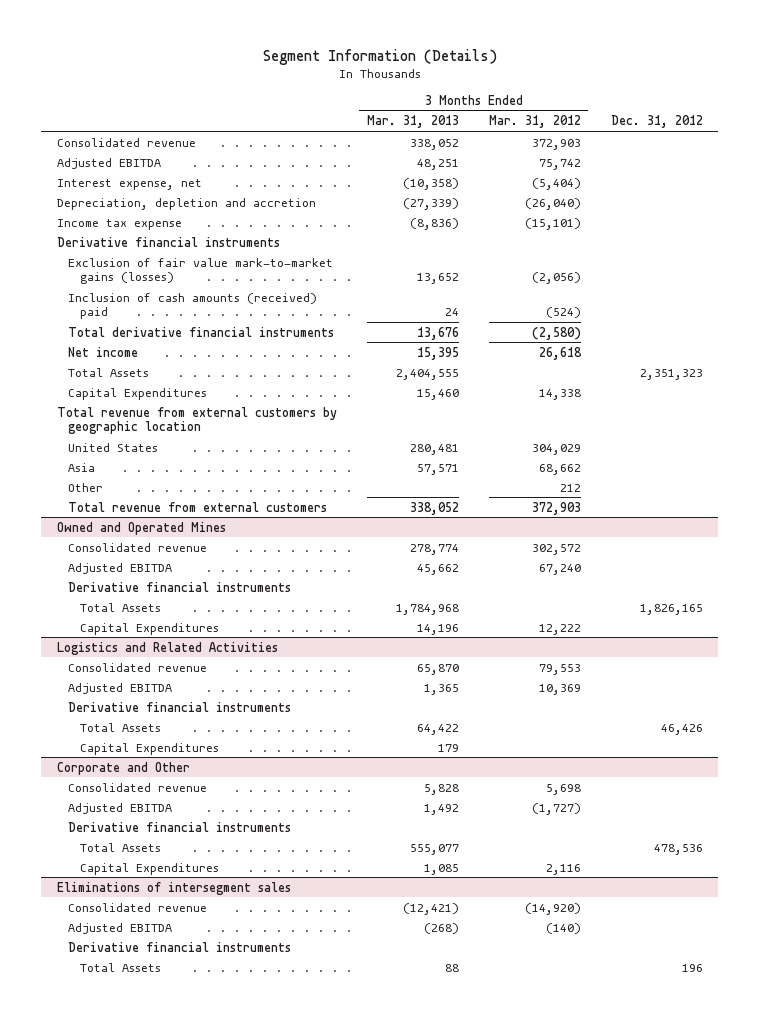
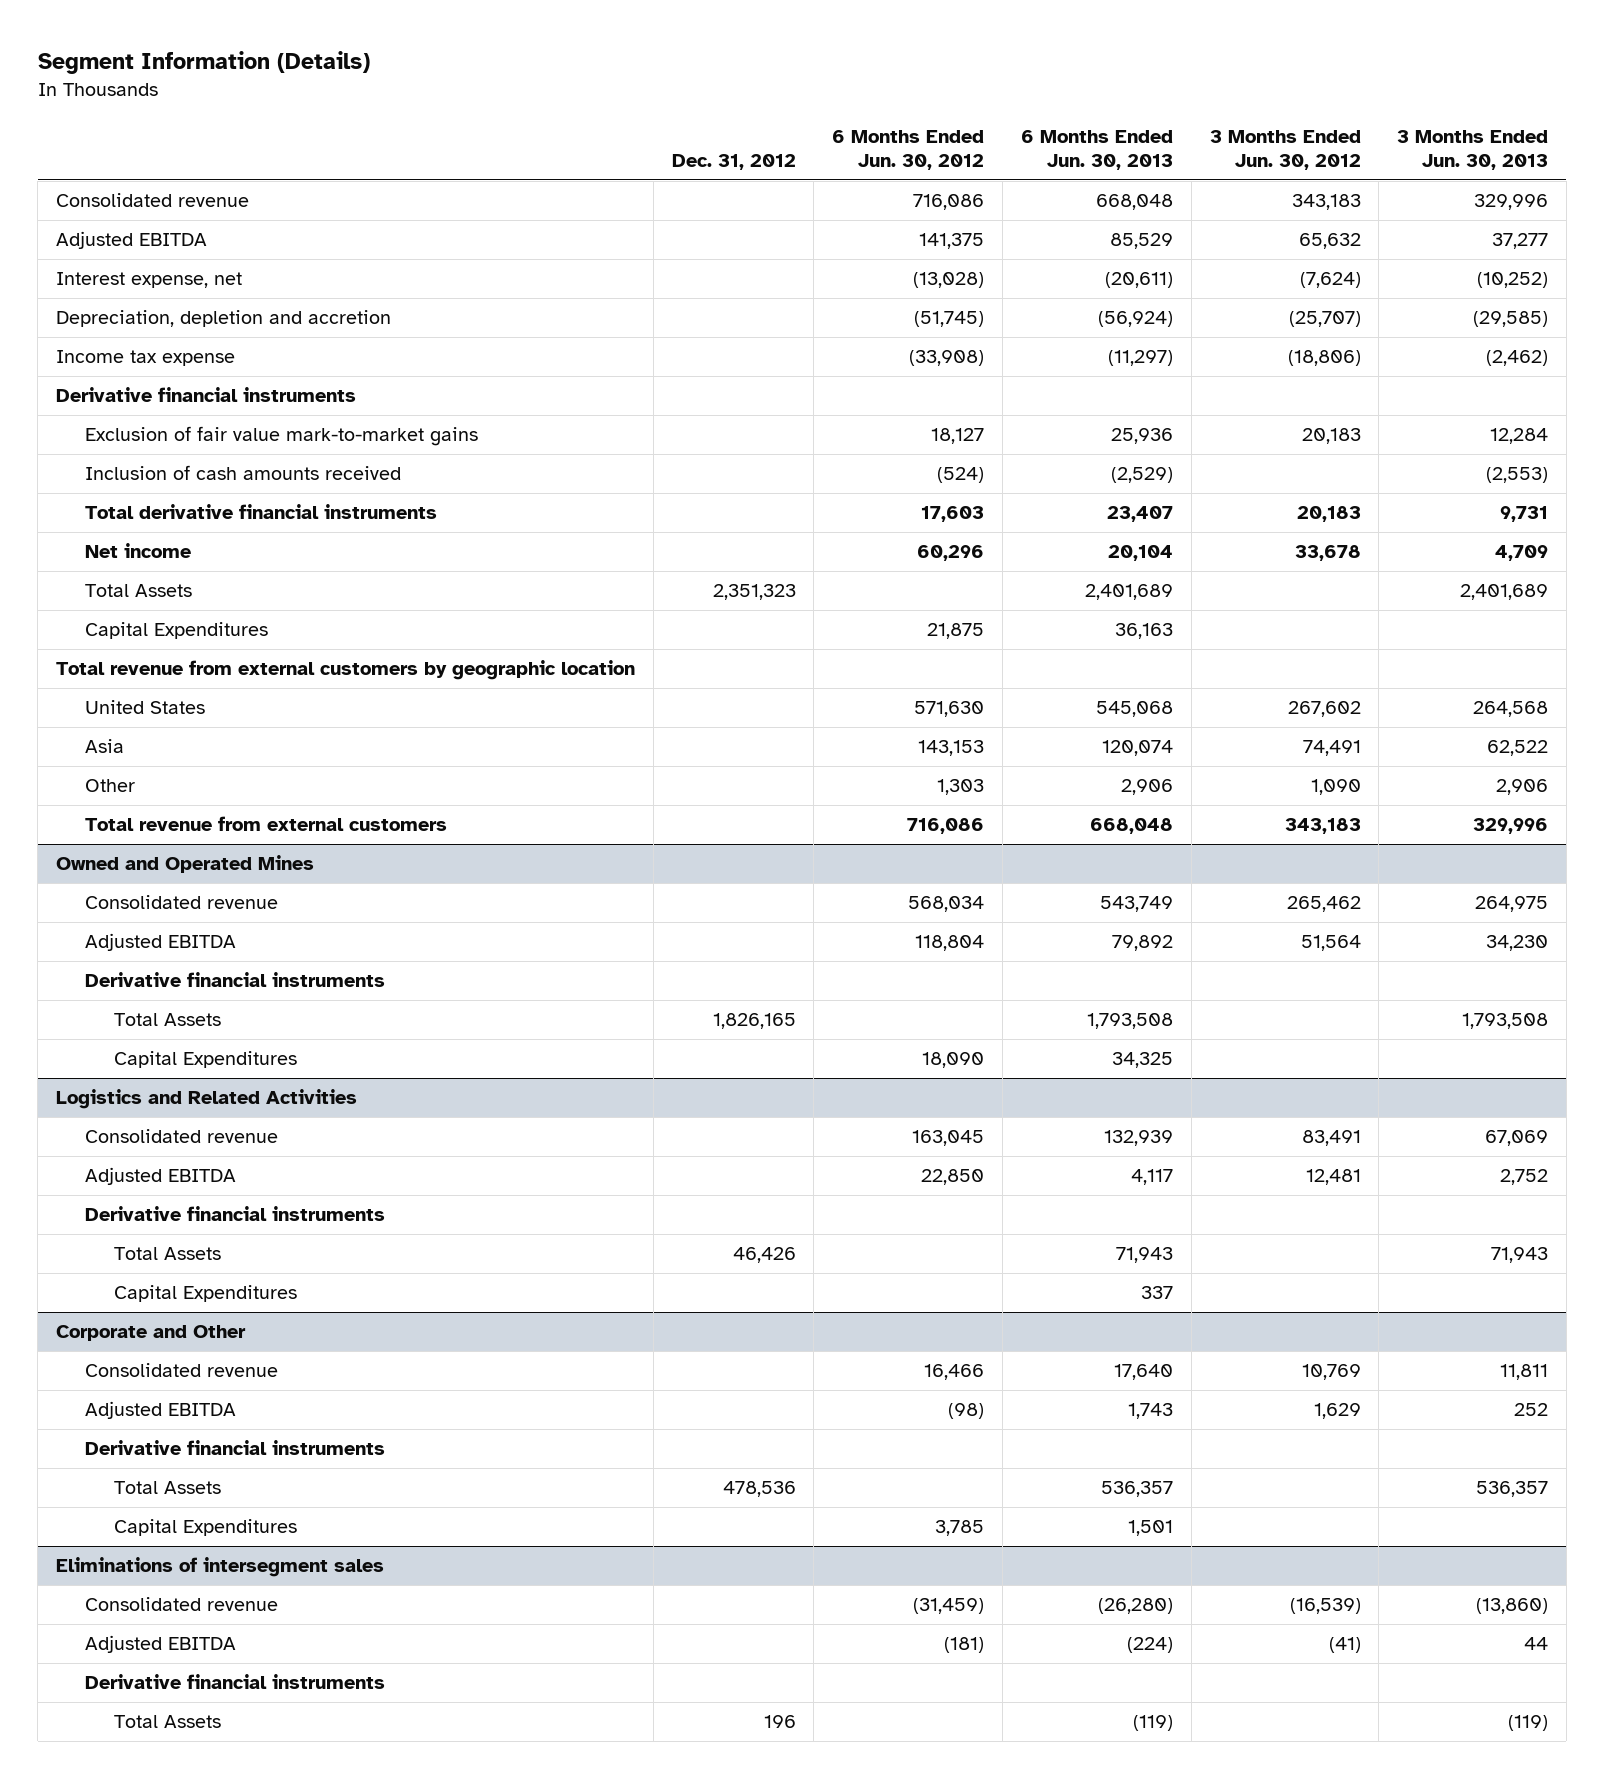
- | 3 Months Ended Mar. 31, 2013 | 3 Months Ended Mar. 31, 2012 | Dec. 31, 2012
+ | Dec. 31, 2012 | 6 Months Ended Jun. 30, 2012 | 6 Months Ended Jun. 30, 2013 | 3 Months Ended Jun. 30, 2012 | 3 Months Ended Jun. 30, 2013
- Exclusion of fair value mark-to-market gains (losses) | 13,652 | (2,056) |
- Inclusion of cash amounts (received) paid | 24 | (524) |
+ Exclusion of fair value mark-to-market gains | | 18,127 | 25,936 | 20,183 | 12,284
+ Inclusion of cash amounts received | | (524) | (2,529) | | (2,553)

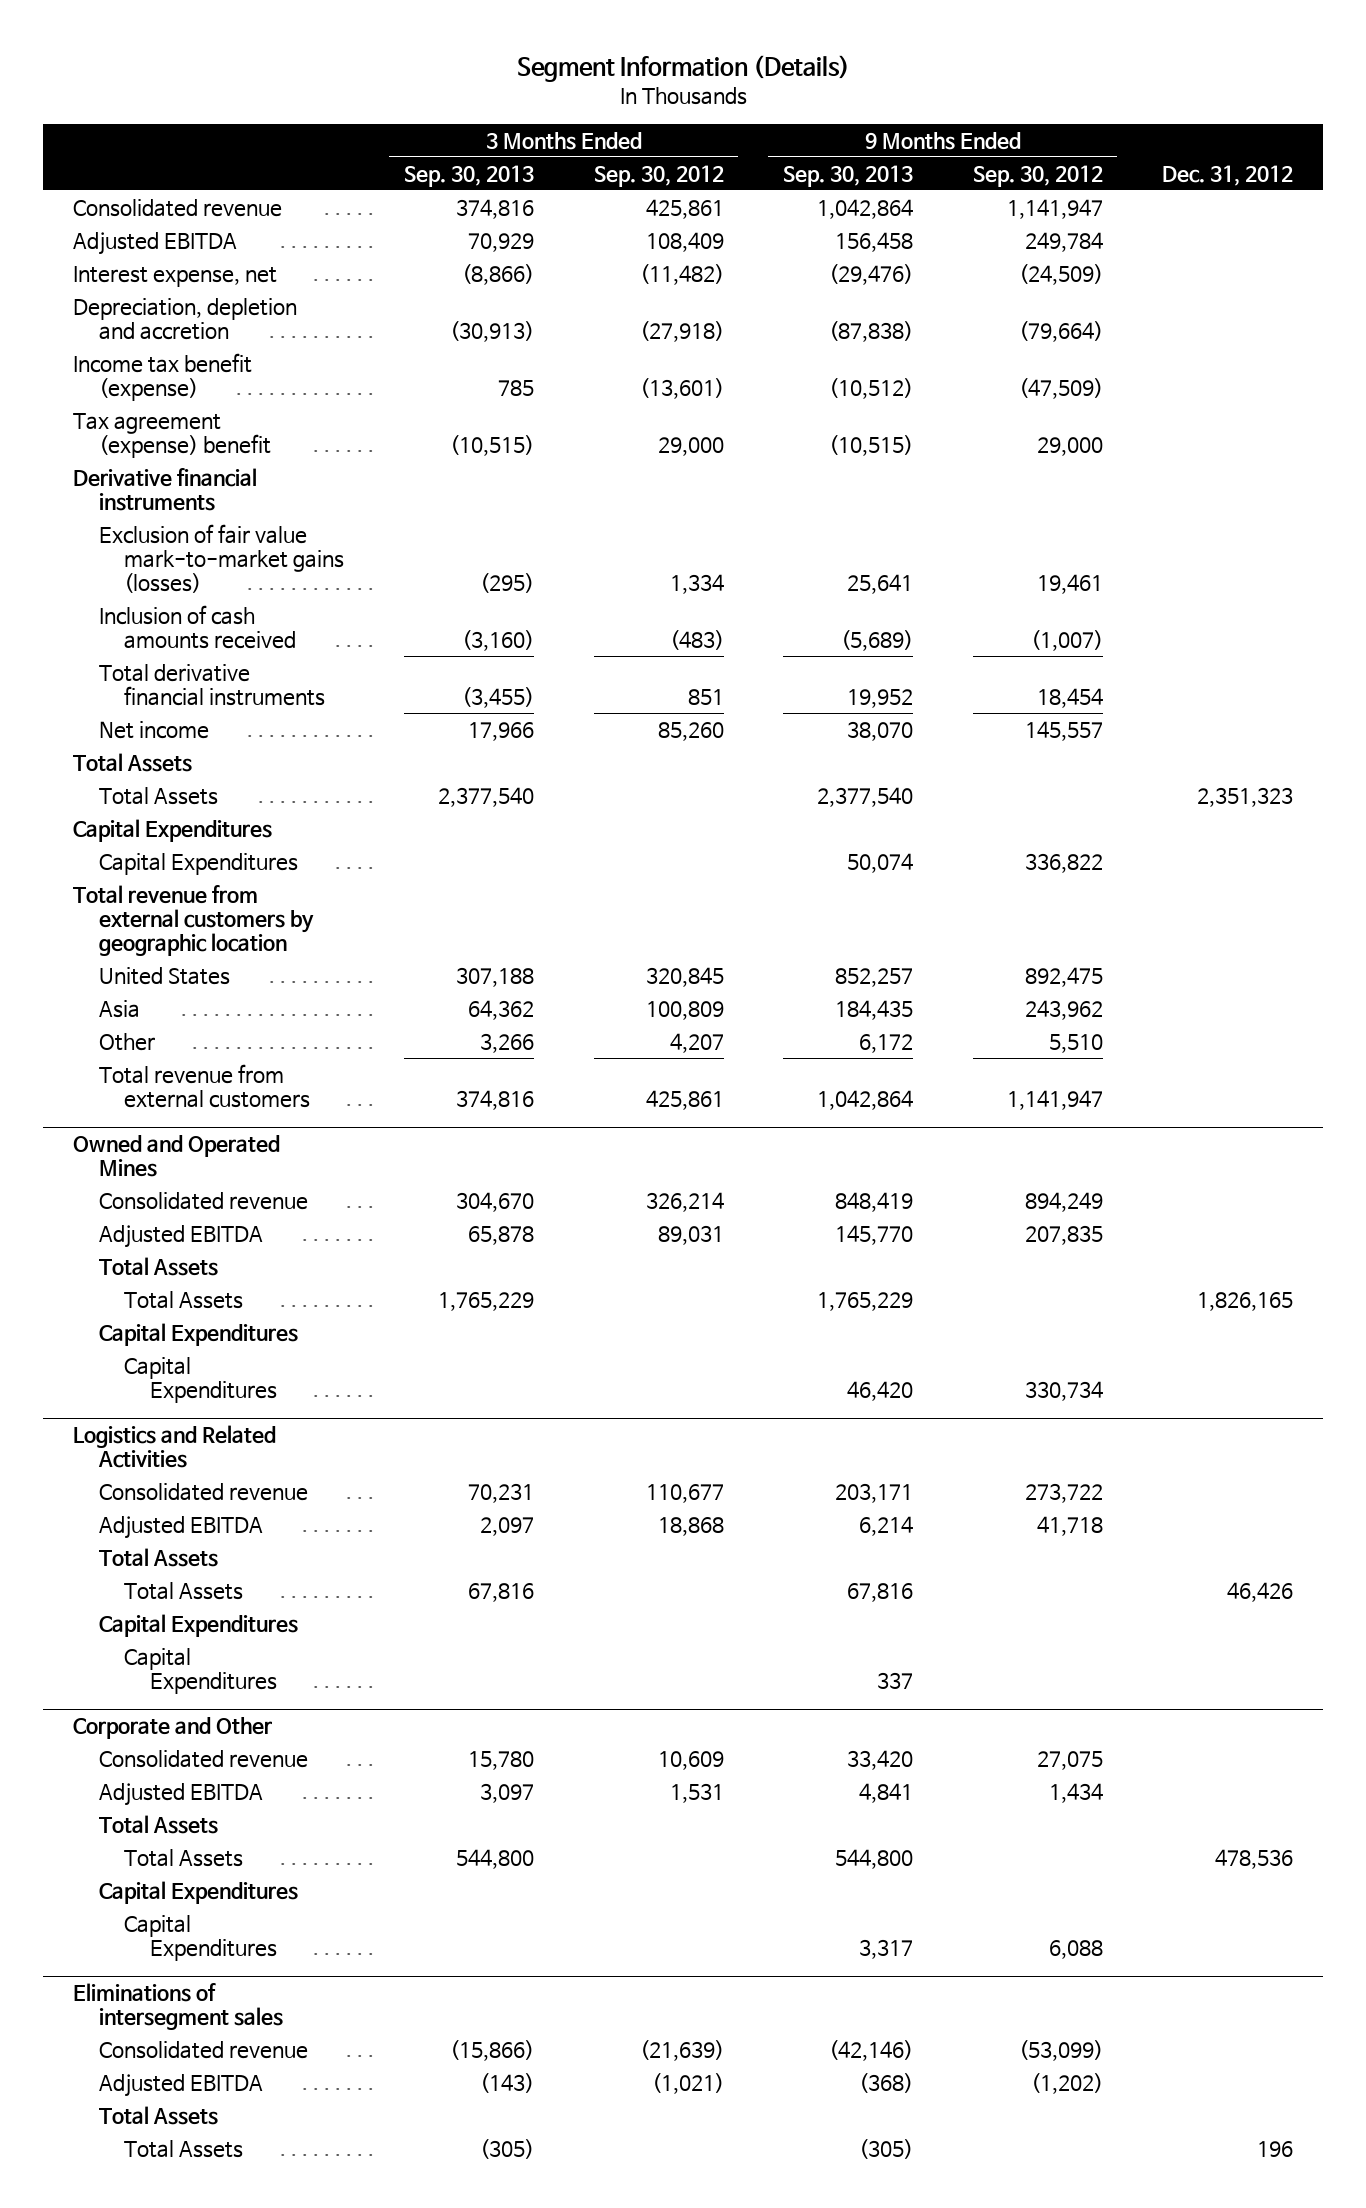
- | Dec. 31, 2012 | 6 Months Ended Jun. 30, 2012 | 6 Months Ended Jun. 30, 2013 | 3 Months Ended Jun. 30, 2012 | 3 Months Ended Jun. 30, 2013
+ | 3 Months Ended Sep. 30, 2013 | 3 Months Ended Sep. 30, 2012 | 9 Months Ended Sep. 30, 2013 | 9 Months Ended Sep. 30, 2012 | Dec. 31, 2012
- Income tax expense | | (33,908) | (11,297) | (18,806) | (2,462)
+ Income tax benefit (expense) | 785 | (13,601) | (10,512) | (47,509) |
+ Tax agreement (expense) benefit | (10,515) | 29,000 | (10,515) | 29,000 |
- Exclusion of fair value mark-to-market gains | | 18,127 | 25,936 | 20,183 | 12,284
+ Exclusion of fair value mark-to-market gains (losses) | (295) | 1,334 | 25,641 | 19,461 |
+ Total Assets
+ Capital Expenditures | | | 50,074 | 336,822 |
@ Owned and Operated Mines
- Derivative financial instruments
+ Total Assets
+ Capital Expenditures | | | 46,420 | 330,734 |
@ Logistics and Related Activities
- Derivative financial instruments
+ Total Assets
+ Capital Expenditures | | | 337 | |
@ Corporate and Other
- Derivative financial instruments
+ Total Assets
+ Capital Expenditures | | | 3,317 | 6,088 |
@ Eliminations of intersegment sales
- Derivative financial instruments
+ Total Assets

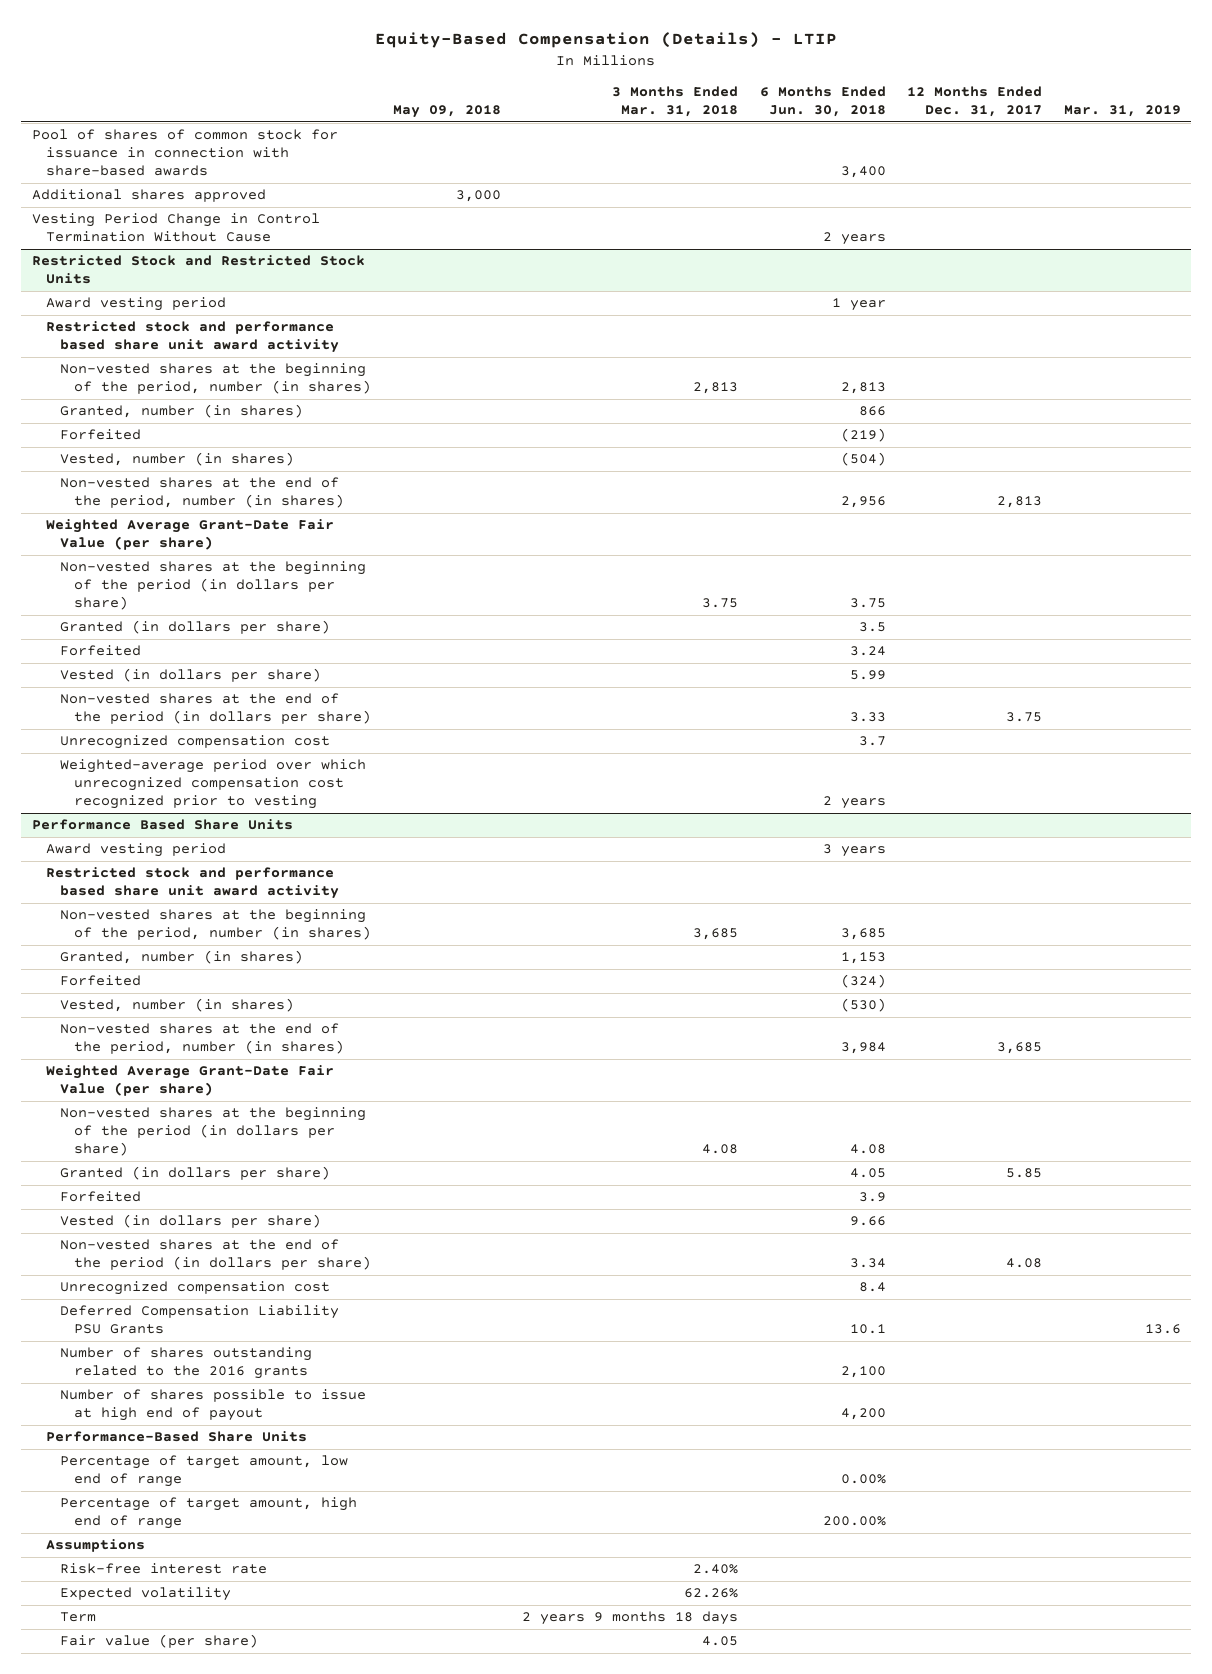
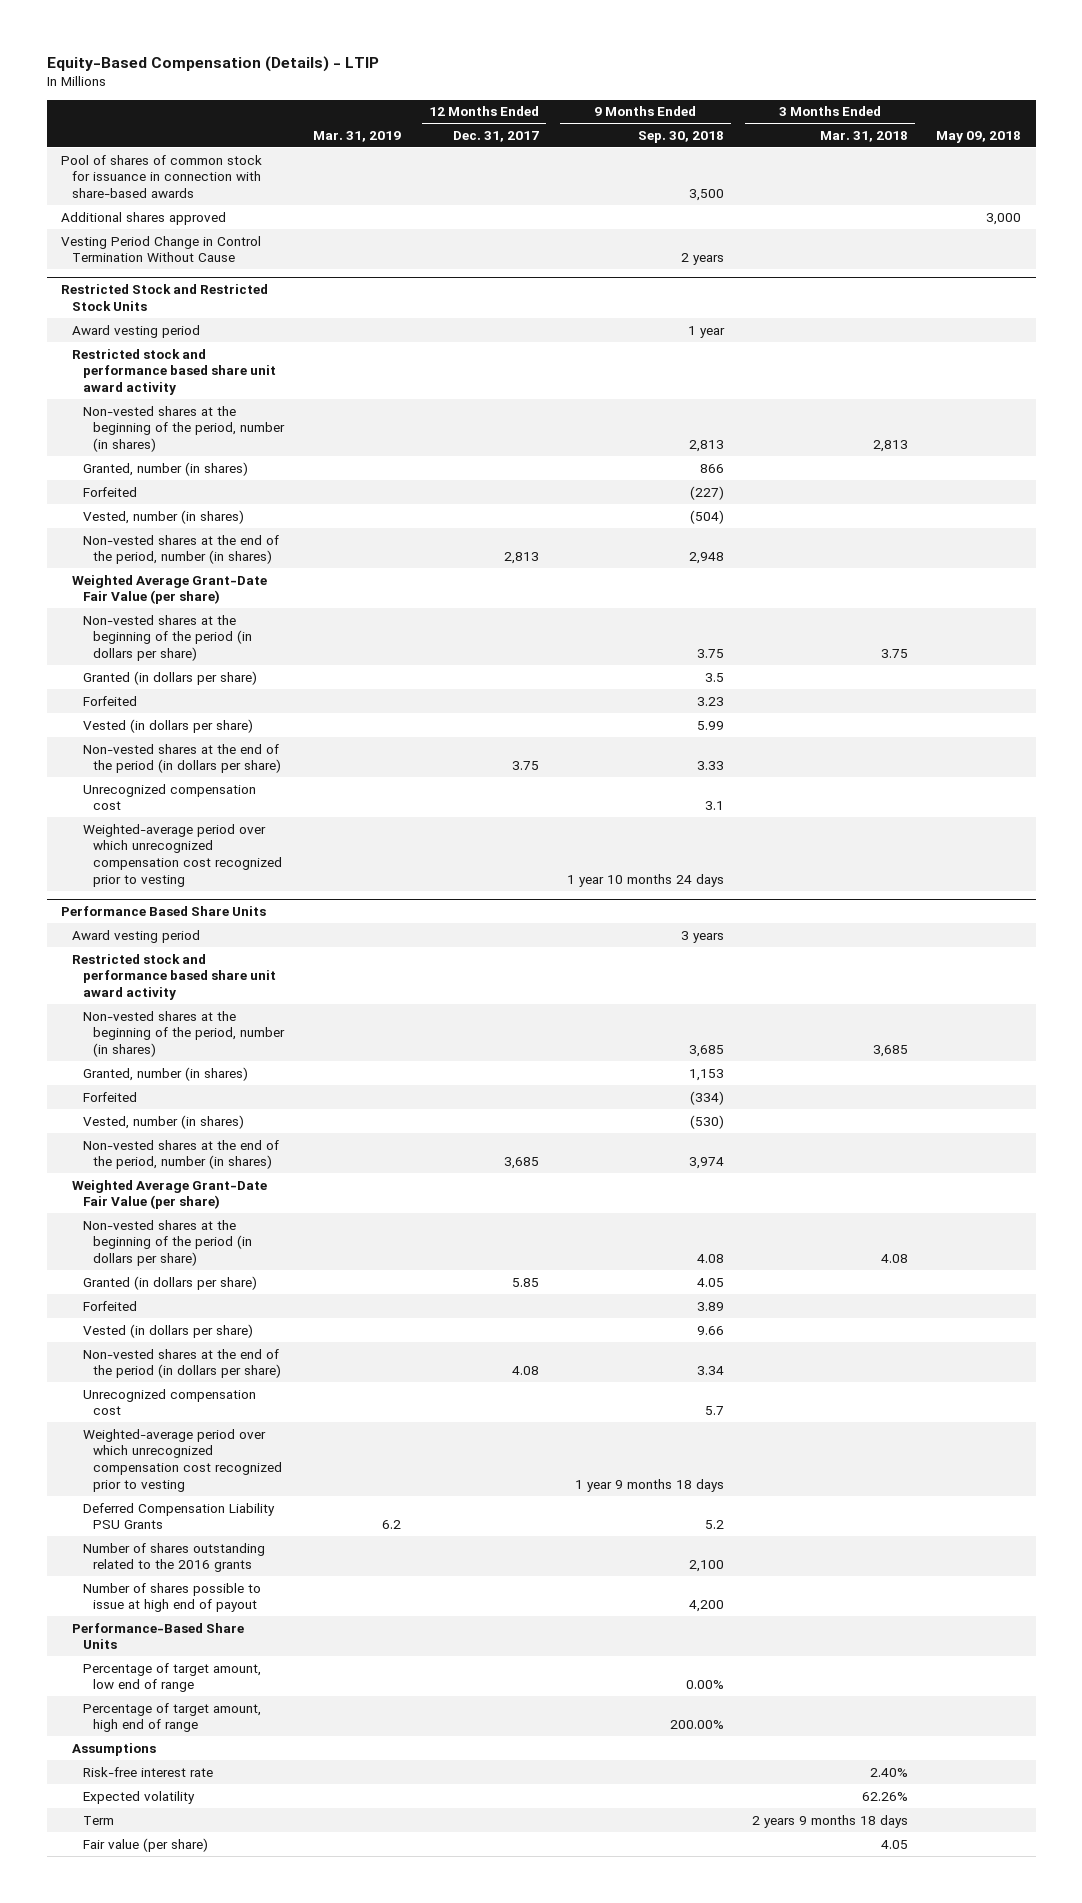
- | May 09, 2018 | 3 Months Ended Mar. 31, 2018 | 6 Months Ended Jun. 30, 2018 | 12 Months Ended Dec. 31, 2017 | Mar. 31, 2019
+ | Mar. 31, 2019 | 12 Months Ended Dec. 31, 2017 | 9 Months Ended Sep. 30, 2018 | 3 Months Ended Mar. 31, 2018 | May 09, 2018
@ Performance Based Share Units
- Deferred Compensation Liability PSU Grants | | | 10.1 | | 13.6
+ Weighted-average period over which unrecognized compensation cost recognized prior to vesting | | | 1 year 9 months 18 days | |
+ Deferred Compensation Liability PSU Grants | 6.2 | | 5.2 | |

